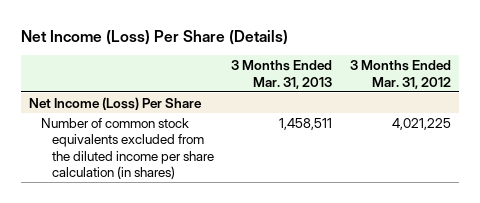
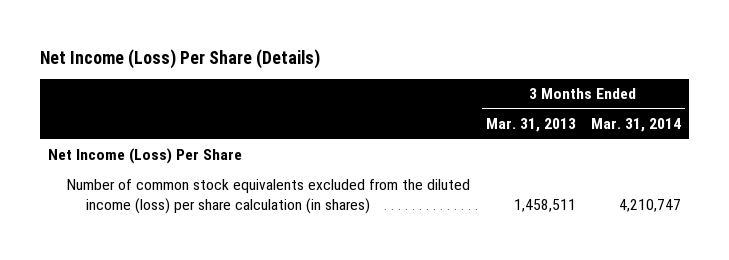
- | 3 Months Ended Mar. 31, 2013 | 3 Months Ended Mar. 31, 2012
+ | 3 Months Ended Mar. 31, 2013 | 3 Months Ended Mar. 31, 2014
- Number of common stock equivalents excluded from the diluted income per share calculation (in shares) | 1,458,511 | 4,021,225
+ Number of common stock equivalents excluded from the diluted income (loss) per share calculation (in shares) | 1,458,511 | 4,210,747

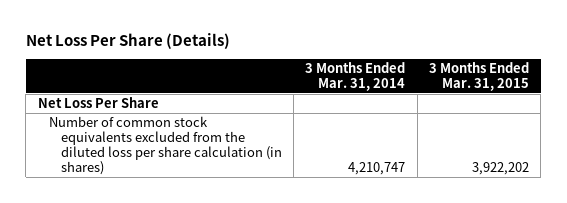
- Net Income (Loss) Per Share (Details)
+ Net Loss Per Share (Details)
- | 3 Months Ended Mar. 31, 2013 | 3 Months Ended Mar. 31, 2014
+ | 3 Months Ended Mar. 31, 2014 | 3 Months Ended Mar. 31, 2015
- Net Income (Loss) Per Share
- Number of common stock equivalents excluded from the diluted income (loss) per share calculation (in shares) | 1,458,511 | 4,210,747
+ Net Loss Per Share
+ Number of common stock equivalents excluded from the diluted loss per share calculation (in shares) | 4,210,747 | 3,922,202

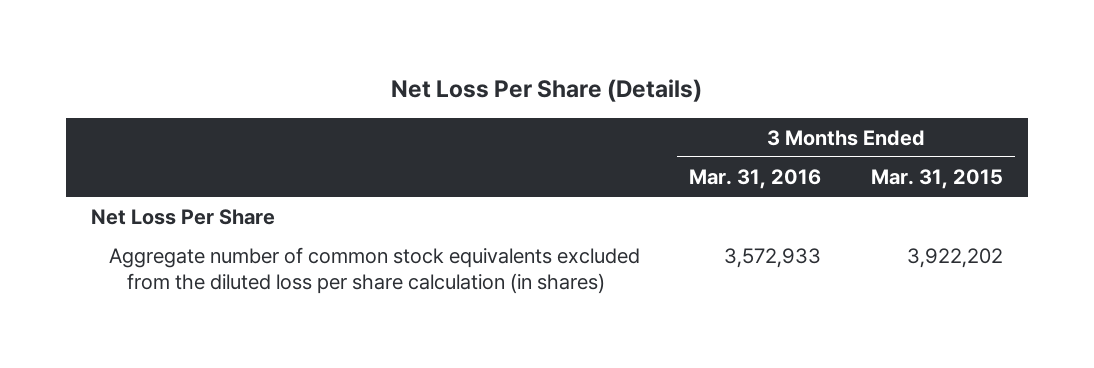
- | 3 Months Ended Mar. 31, 2014 | 3 Months Ended Mar. 31, 2015
+ | 3 Months Ended Mar. 31, 2016 | 3 Months Ended Mar. 31, 2015
- Number of common stock equivalents excluded from the diluted loss per share calculation (in shares) | 4,210,747 | 3,922,202
+ Aggregate number of common stock equivalents excluded from the diluted loss per share calculation (in shares) | 3,572,933 | 3,922,202

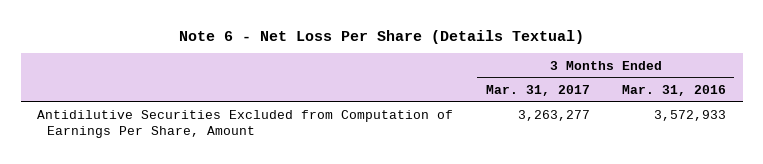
- Net Loss Per Share (Details)
+ Note 6 - Net Loss Per Share (Details Textual)
- | 3 Months Ended Mar. 31, 2016 | 3 Months Ended Mar. 31, 2015
+ | 3 Months Ended Mar. 31, 2017 | 3 Months Ended Mar. 31, 2016
- Net Loss Per Share
- Aggregate number of common stock equivalents excluded from the diluted loss per share calculation (in shares) | 3,572,933 | 3,922,202
+ Antidilutive Securities Excluded from Computation of Earnings Per Share, Amount | 3,263,277 | 3,572,933

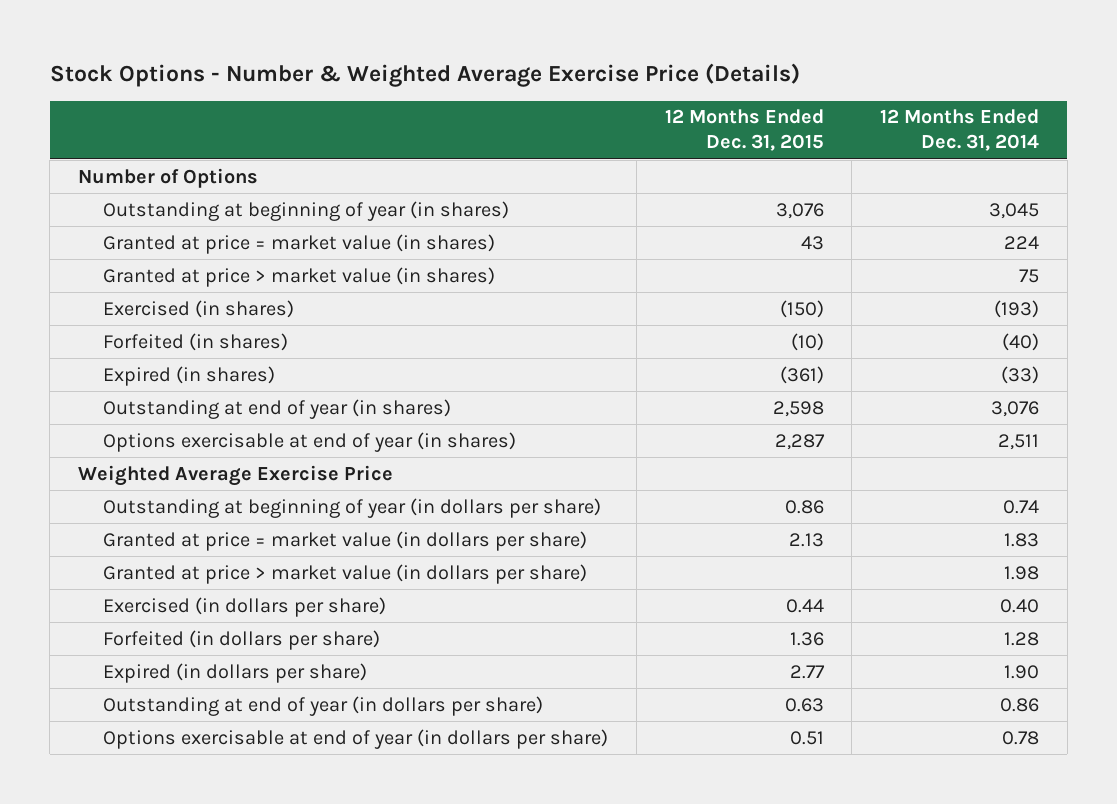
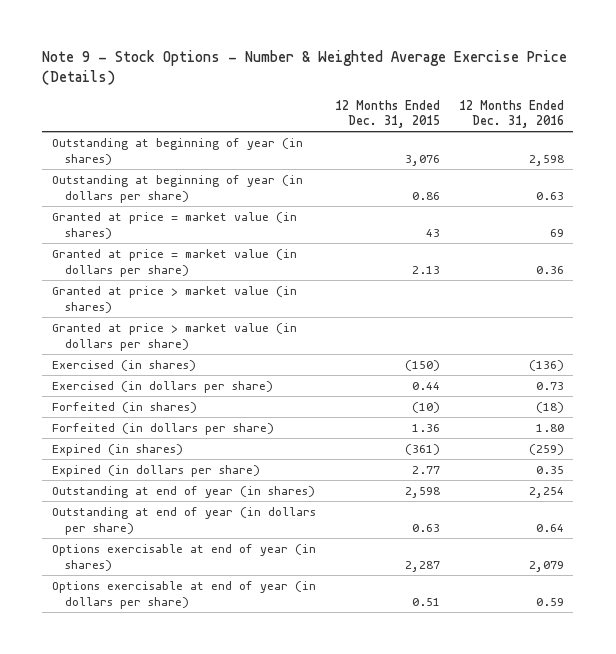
- Stock Options - Number & Weighted Average Exercise Price (Details)
+ Note 9 - Stock Options - Number & Weighted Average Exercise Price (Details)
- | 12 Months Ended Dec. 31, 2015 | 12 Months Ended Dec. 31, 2014
+ | 12 Months Ended Dec. 31, 2015 | 12 Months Ended Dec. 31, 2016
- Number of Options
- Weighted Average Exercise Price
moved down: Granted at price = market value (in shares) | 43 | 69
moved down: Granted at price > market value (in shares)
moved down: Exercised (in shares) | (150) | (136)
moved down: Forfeited (in shares) | (10) | (18)
moved down: Expired (in shares) | (361) | (259)
moved down: Outstanding at end of year (in shares) | 2,598 | 2,254
moved down: Options exercisable at end of year (in shares) | 2,287 | 2,079

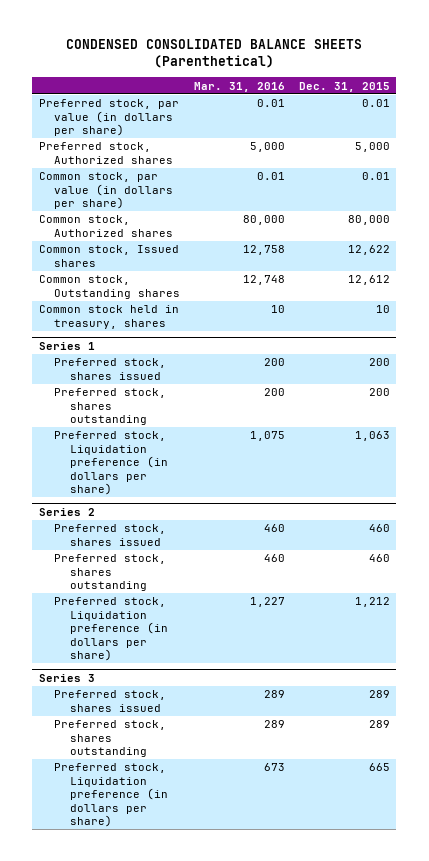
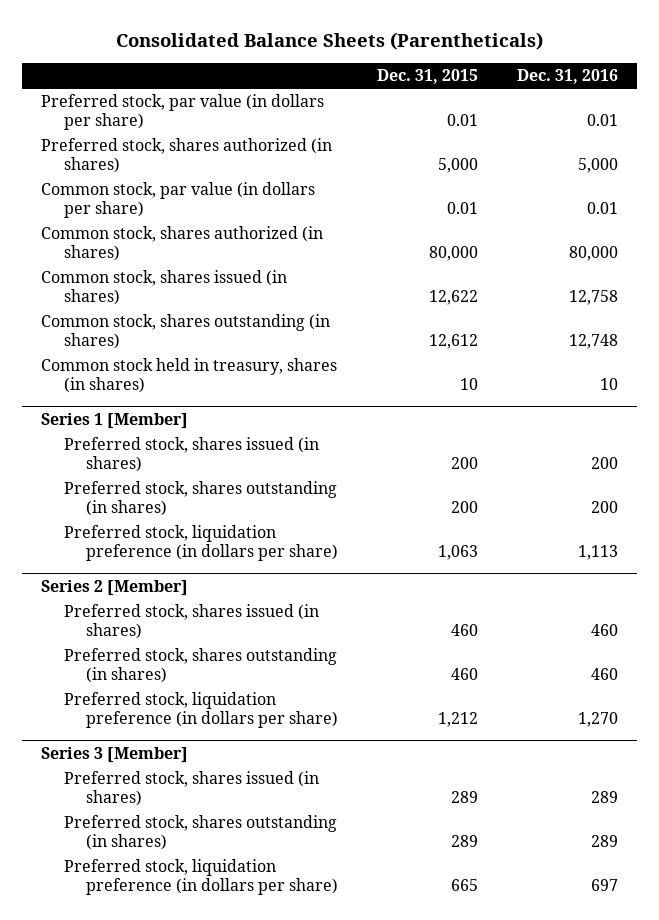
- CONDENSED CONSOLIDATED BALANCE SHEETS (Parenthetical)
+ Consolidated Balance Sheets (Parentheticals)
- | Mar. 31, 2016 | Dec. 31, 2015
+ | Dec. 31, 2015 | Dec. 31, 2016
- Preferred stock, Authorized shares | 5,000 | 5,000
+ Preferred stock, shares authorized (in shares) | 5,000 | 5,000
- Common stock, Authorized shares | 80,000 | 80,000
- Common stock, Issued shares | 12,758 | 12,622
- Common stock, Outstanding shares | 12,748 | 12,612
- Common stock held in treasury, shares | 10 | 10
- Series 1
- Preferred stock, shares issued | 200 | 200
- Preferred stock, shares outstanding | 200 | 200
- Preferred stock, Liquidation preference (in dollars per share) | 1,075 | 1,063
- Series 2
- Preferred stock, shares issued | 460 | 460
- Preferred stock, shares outstanding | 460 | 460
- Preferred stock, Liquidation preference (in dollars per share) | 1,227 | 1,212
- Series 3
- Preferred stock, shares issued | 289 | 289
- Preferred stock, shares outstanding | 289 | 289
- Preferred stock, Liquidation preference (in dollars per share) | 673 | 665
+ Common stock, shares authorized (in shares) | 80,000 | 80,000
+ Common stock, shares issued (in shares) | 12,622 | 12,758
+ Common stock, shares outstanding (in shares) | 12,612 | 12,748
+ Common stock held in treasury, shares (in shares) | 10 | 10
+ Series 1 [Member]
+ Preferred stock, shares issued (in shares) | 200 | 200
+ Preferred stock, shares outstanding (in shares) | 200 | 200
+ Preferred stock, liquidation preference (in dollars per share) | 1,063 | 1,113
+ Series 2 [Member]
+ Preferred stock, shares issued (in shares) | 460 | 460
+ Preferred stock, shares outstanding (in shares) | 460 | 460
+ Preferred stock, liquidation preference (in dollars per share) | 1,212 | 1,270
+ Series 3 [Member]
+ Preferred stock, shares issued (in shares) | 289 | 289
+ Preferred stock, shares outstanding (in shares) | 289 | 289
+ Preferred stock, liquidation preference (in dollars per share) | 665 | 697

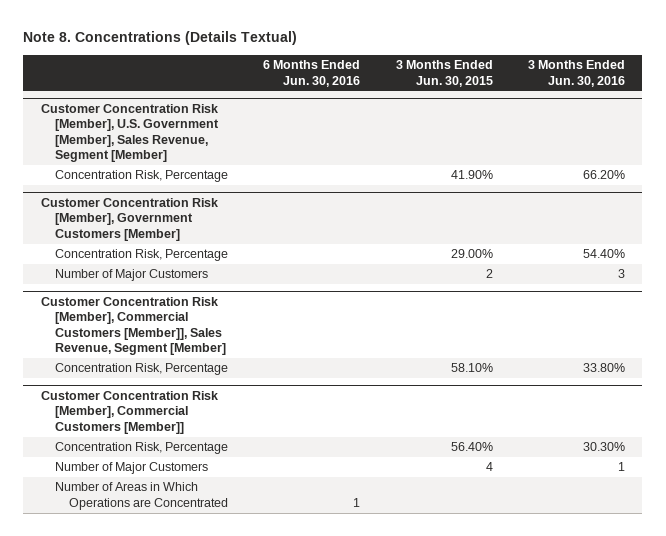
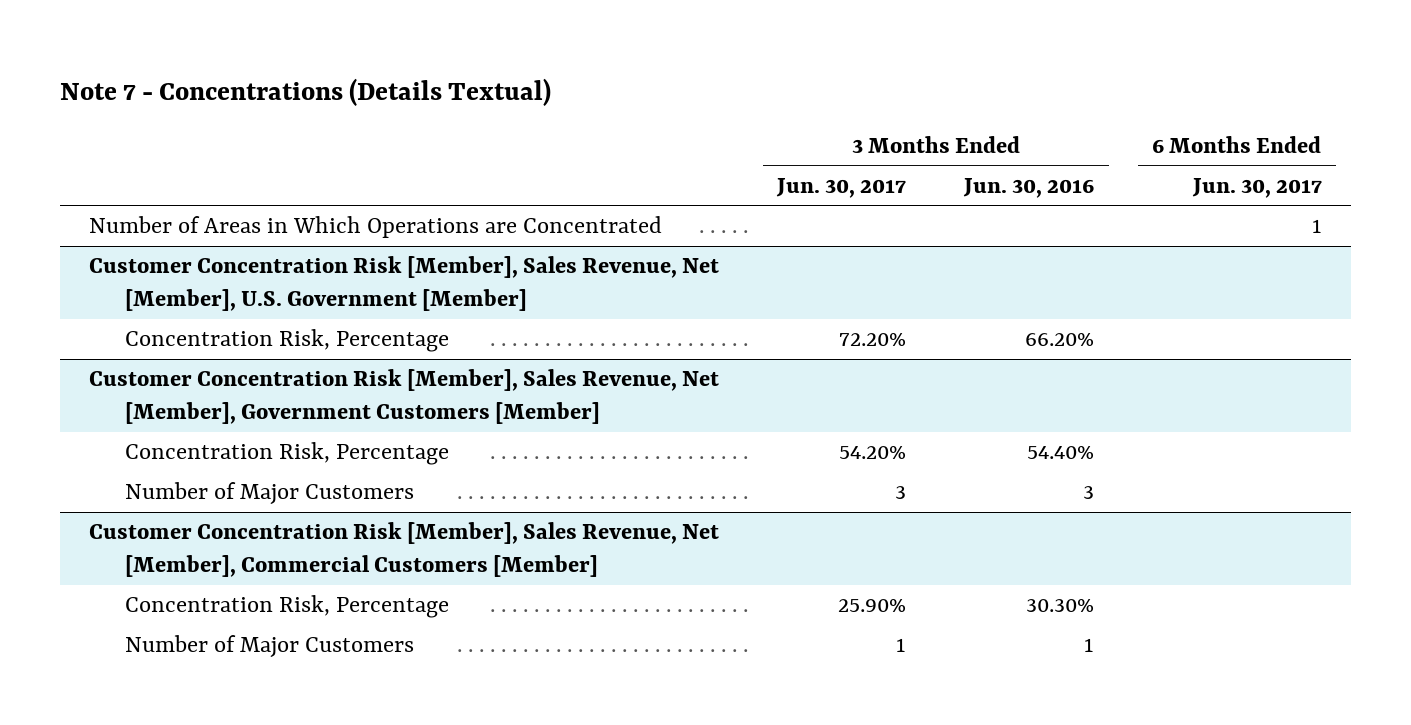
- Note 8. Concentrations (Details Textual)
+ Note 7 - Concentrations (Details Textual)
- | 6 Months Ended Jun. 30, 2016 | 3 Months Ended Jun. 30, 2015 | 3 Months Ended Jun. 30, 2016
+ | 3 Months Ended Jun. 30, 2017 | 3 Months Ended Jun. 30, 2016 | 6 Months Ended Jun. 30, 2017
- Customer Concentration Risk [Member], U.S. Government [Member], Sales Revenue, Segment [Member]
+ Number of Areas in Which Operations are Concentrated | | | 1
+ Customer Concentration Risk [Member], Sales Revenue, Net [Member], U.S. Government [Member]
- Customer Concentration Risk [Member], Government Customers [Member]
+ Customer Concentration Risk [Member], Sales Revenue, Net [Member], Government Customers [Member]
- Customer Concentration Risk [Member], Commercial Customers [Member]], Sales Revenue, Segment [Member]
- Concentration Risk, Percentage | | 58.10% | 33.80%
- Customer Concentration Risk [Member], Commercial Customers [Member]]
+ Customer Concentration Risk [Member], Sales Revenue, Net [Member], Commercial Customers [Member]
- Number of Areas in Which Operations are Concentrated | 1 | |

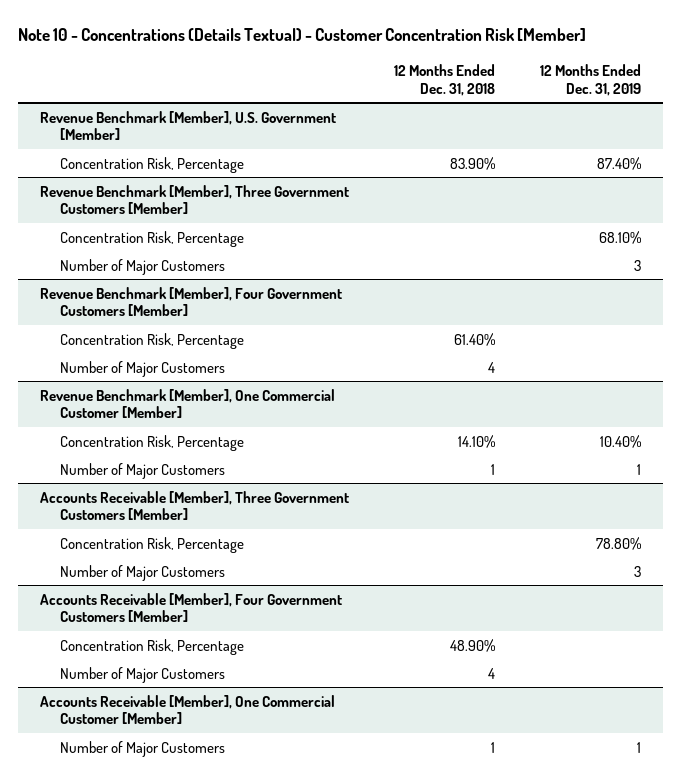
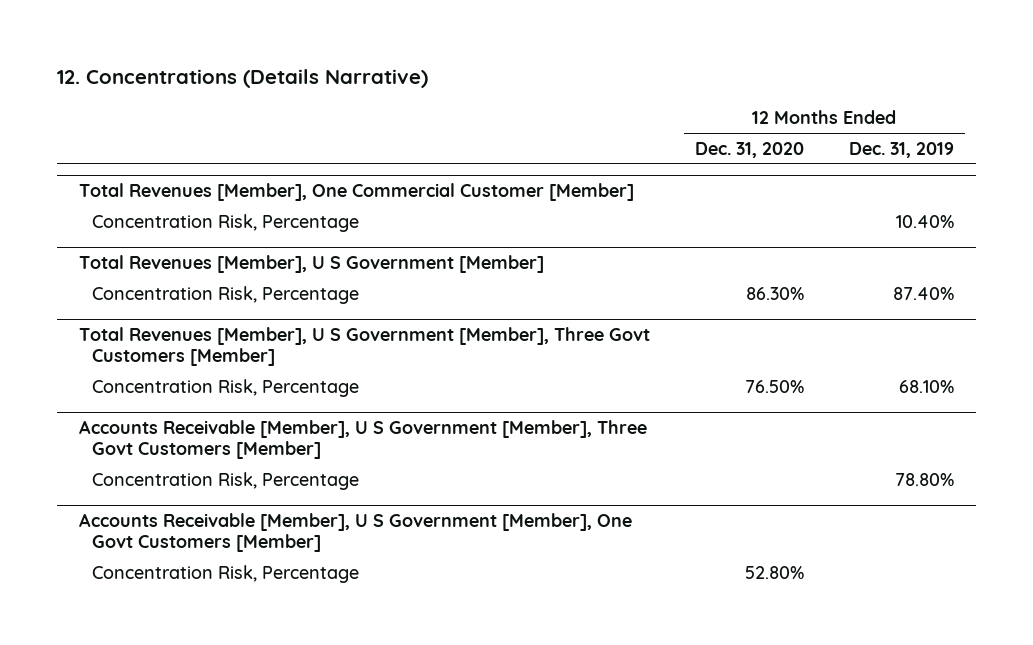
- Note 10 - Concentrations (Details Textual) - Customer Concentration Risk [Member]
+ 12. Concentrations (Details Narrative)
- | 12 Months Ended Dec. 31, 2018 | 12 Months Ended Dec. 31, 2019
+ | 12 Months Ended Dec. 31, 2020 | 12 Months Ended Dec. 31, 2019
- Revenue Benchmark [Member], U.S. Government [Member]
+ Total Revenues [Member], One Commercial Customer [Member]
+ Concentration Risk, Percentage | | 10.40%
+ Total Revenues [Member], U S Government [Member]
- Revenue Benchmark [Member], Three Government Customers [Member]
+ Total Revenues [Member], U S Government [Member], Three Govt Customers [Member]
- Number of Major Customers | | 3
- Revenue Benchmark [Member], Four Government Customers [Member]
- Concentration Risk, Percentage | 61.40% |
- Number of Major Customers | 4 |
- Revenue Benchmark [Member], One Commercial Customer [Member]
- Concentration Risk, Percentage | 14.10% | 10.40%
- Number of Major Customers | 1 | 1
- Accounts Receivable [Member], Three Government Customers [Member]
+ Accounts Receivable [Member], U S Government [Member], Three Govt Customers [Member]
- Number of Major Customers | | 3
- Accounts Receivable [Member], Four Government Customers [Member]
+ Accounts Receivable [Member], U S Government [Member], One Govt Customers [Member]
- Number of Major Customers | 4 |
- Accounts Receivable [Member], One Commercial Customer [Member]
- Number of Major Customers | 1 | 1

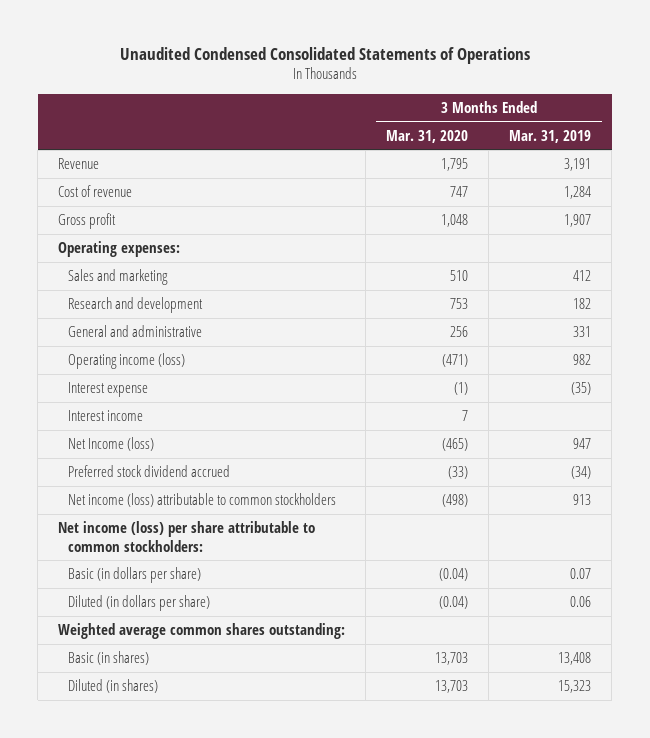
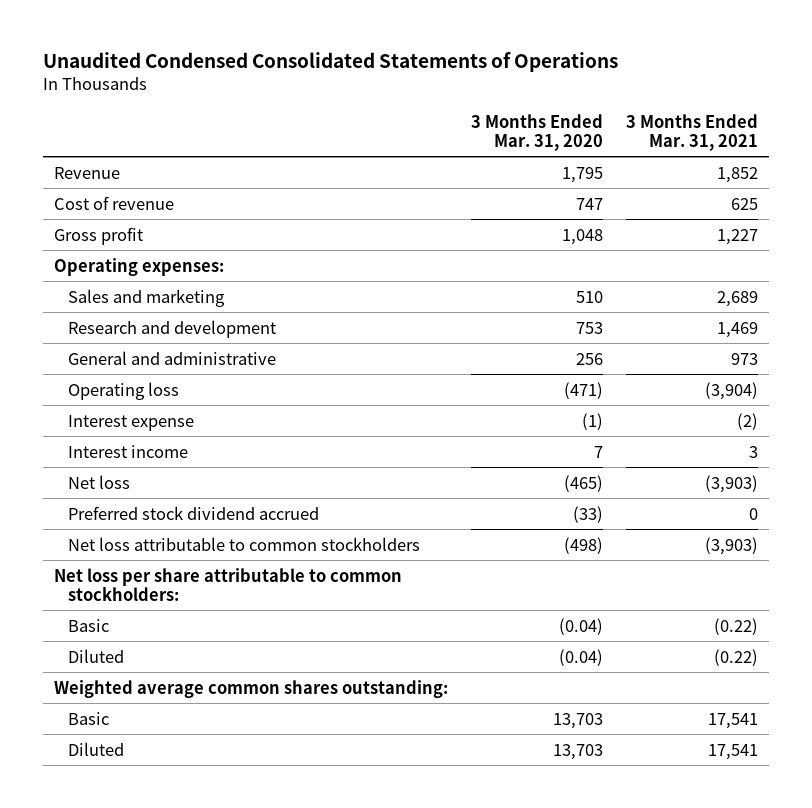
- | 3 Months Ended Mar. 31, 2020 | 3 Months Ended Mar. 31, 2019
+ | 3 Months Ended Mar. 31, 2020 | 3 Months Ended Mar. 31, 2021
- Operating income (loss) | (471) | 982
+ Operating loss | (471) | (3,904)
- Net Income (loss) | (465) | 947
+ Net loss | (465) | (3,903)
- Net income (loss) attributable to common stockholders | (498) | 913
- Net income (loss) per share attributable to common stockholders:
- Basic (in dollars per share) | (0.04) | 0.07
- Diluted (in dollars per share) | (0.04) | 0.06
+ Net loss attributable to common stockholders | (498) | (3,903)
+ Net loss per share attributable to common stockholders:
+ Basic | (0.04) | (0.22)
+ Diluted | (0.04) | (0.22)
- Basic (in shares) | 13,703 | 13,408
- Diluted (in shares) | 13,703 | 15,323
+ Basic | 13,703 | 17,541
+ Diluted | 13,703 | 17,541

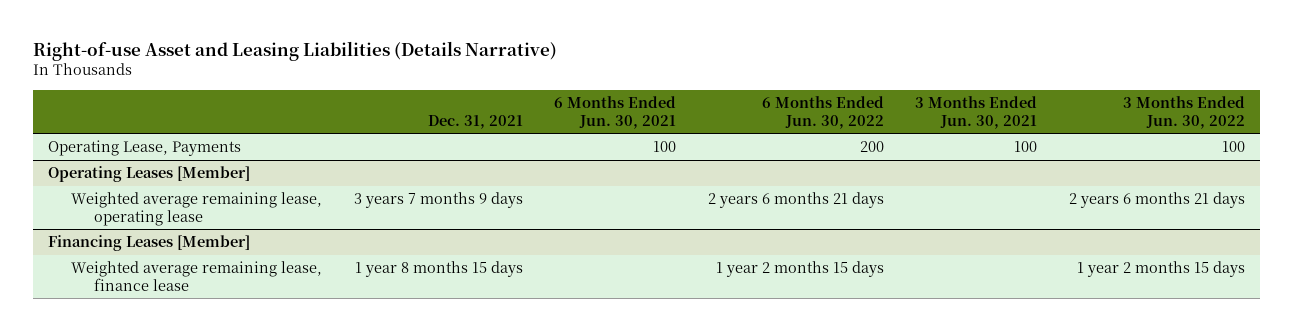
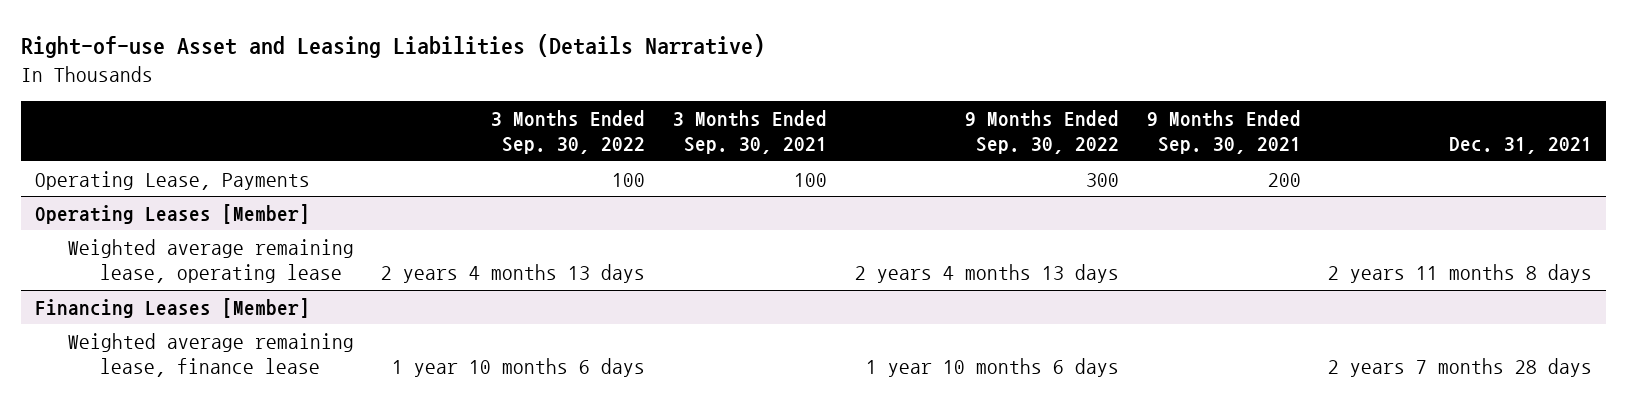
- | Dec. 31, 2021 | 6 Months Ended Jun. 30, 2021 | 6 Months Ended Jun. 30, 2022 | 3 Months Ended Jun. 30, 2021 | 3 Months Ended Jun. 30, 2022
+ | 3 Months Ended Sep. 30, 2022 | 3 Months Ended Sep. 30, 2021 | 9 Months Ended Sep. 30, 2022 | 9 Months Ended Sep. 30, 2021 | Dec. 31, 2021
@ Operating Leases [Member]
- Weighted average remaining lease, operating lease | 3 years 7 months 9 days | | 2 years 6 months 21 days | | 2 years 6 months 21 days
+ Weighted average remaining lease, operating lease | 2 years 4 months 13 days | | 2 years 4 months 13 days | | 2 years 11 months 8 days
@ Financing Leases [Member]
- Weighted average remaining lease, finance lease | 1 year 8 months 15 days | | 1 year 2 months 15 days | | 1 year 2 months 15 days
+ Weighted average remaining lease, finance lease | 1 year 10 months 6 days | | 1 year 10 months 6 days | | 2 years 7 months 28 days

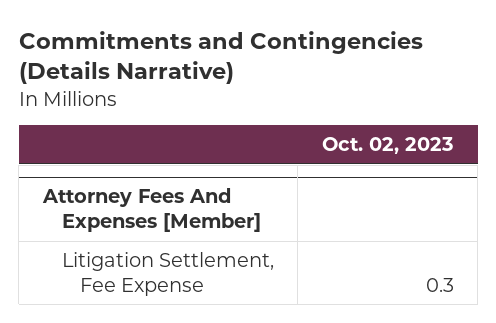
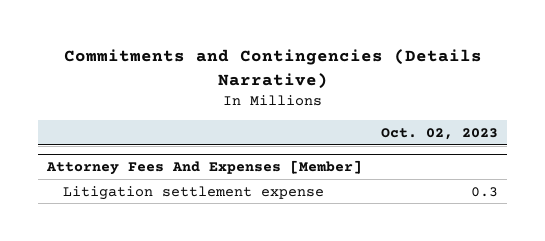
@ Attorney Fees And Expenses [Member]
- Litigation Settlement, Fee Expense | 0.3
+ Litigation settlement expense | 0.3

